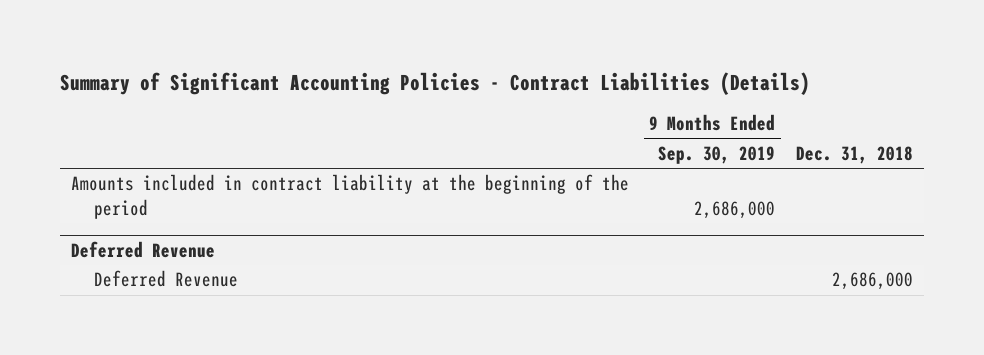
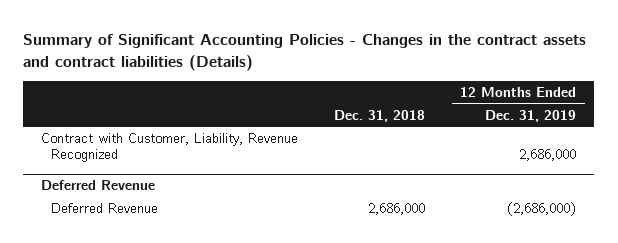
- Summary of Significant Accounting Policies - Contract Liabilities (Details)
+ Summary of Significant Accounting Policies - Changes in the contract assets and contract liabilities (Details)
- | 9 Months Ended Sep. 30, 2019 | Dec. 31, 2018
+ | Dec. 31, 2018 | 12 Months Ended Dec. 31, 2019
- Amounts included in contract liability at the beginning of the period | 2,686,000 |
+ Contract with Customer, Liability, Revenue Recognized | | 2,686,000

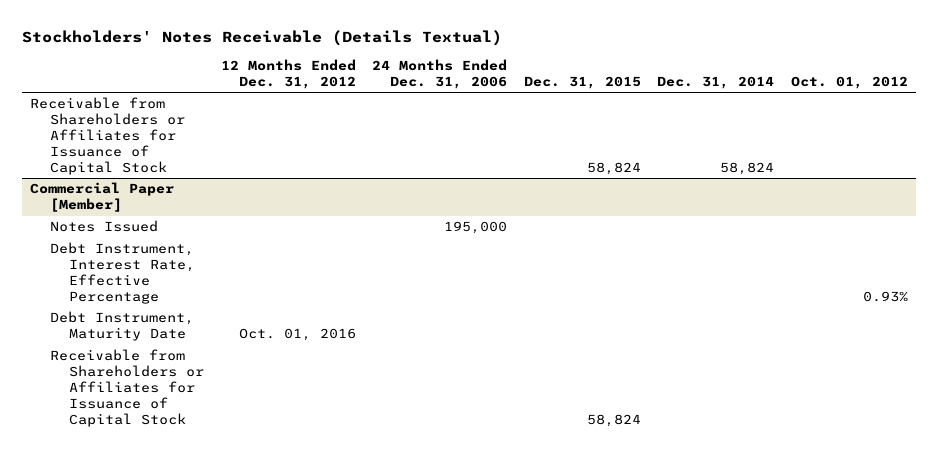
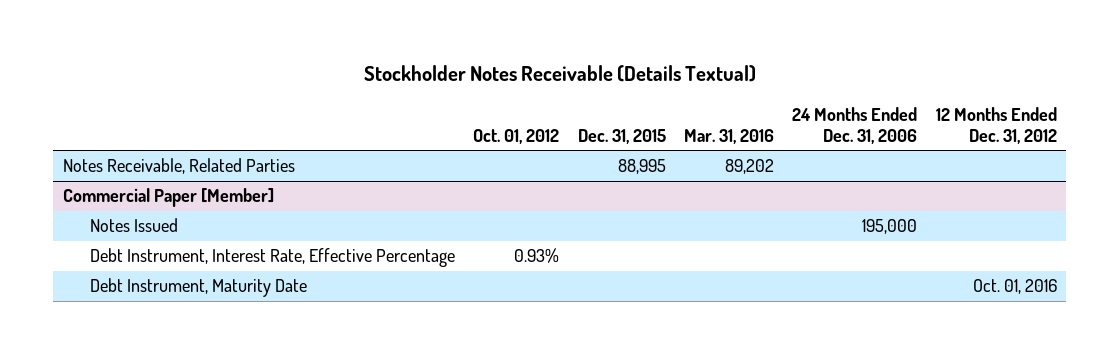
- Stockholders' Notes Receivable (Details Textual)
+ Stockholder Notes Receivable (Details Textual)
- | 12 Months Ended Dec. 31, 2012 | 24 Months Ended Dec. 31, 2006 | Dec. 31, 2015 | Dec. 31, 2014 | Oct. 01, 2012
+ | Oct. 01, 2012 | Dec. 31, 2015 | Mar. 31, 2016 | 24 Months Ended Dec. 31, 2006 | 12 Months Ended Dec. 31, 2012
- Receivable from Shareholders or Affiliates for Issuance of Capital Stock | | | 58,824 | 58,824 |
+ Notes Receivable, Related Parties | | 88,995 | 89,202 | |
@ Commercial Paper [Member]
- Receivable from Shareholders or Affiliates for Issuance of Capital Stock | | | 58,824 | |

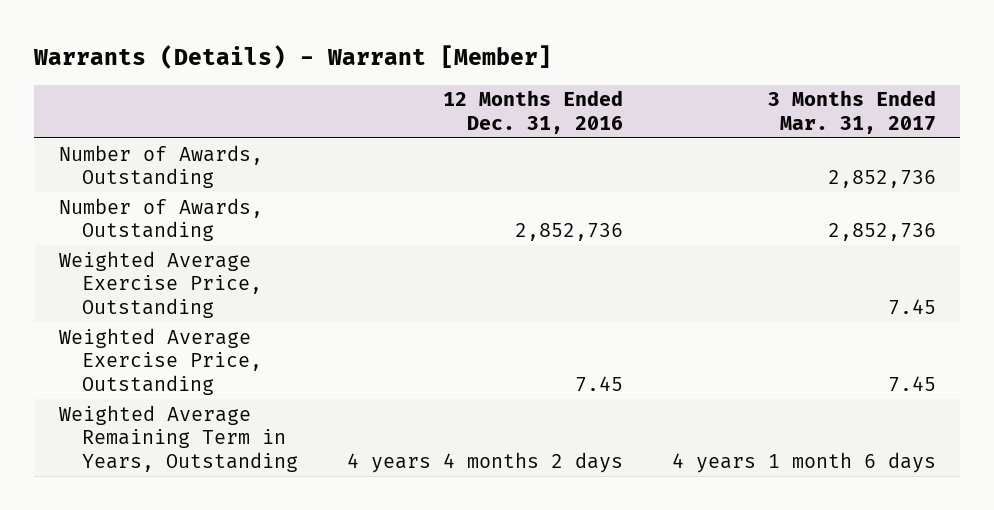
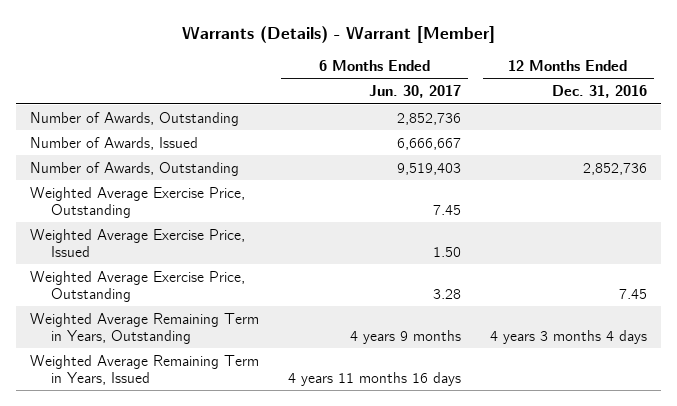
- | 12 Months Ended Dec. 31, 2016 | 3 Months Ended Mar. 31, 2017
+ | 6 Months Ended Jun. 30, 2017 | 12 Months Ended Dec. 31, 2016
+ Number of Awards, Issued | 6,666,667 |
+ Weighted Average Exercise Price, Issued | 1.50 |
- Weighted Average Remaining Term in Years, Outstanding | 4 years 4 months 2 days | 4 years 1 month 6 days
+ Weighted Average Remaining Term in Years, Outstanding | 4 years 9 months | 4 years 3 months 4 days
+ Weighted Average Remaining Term in Years, Issued | 4 years 11 months 16 days |

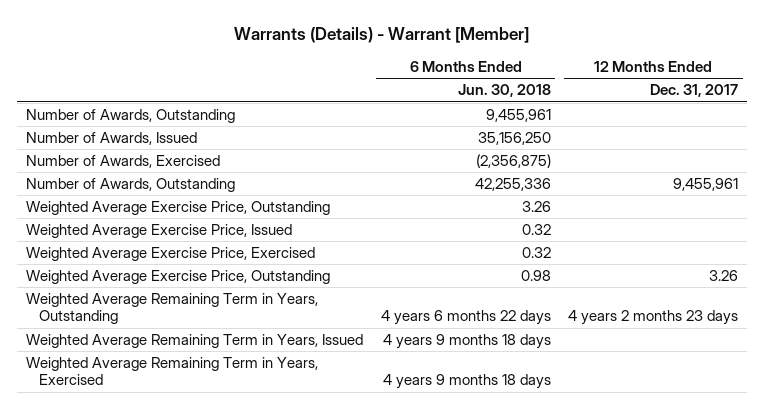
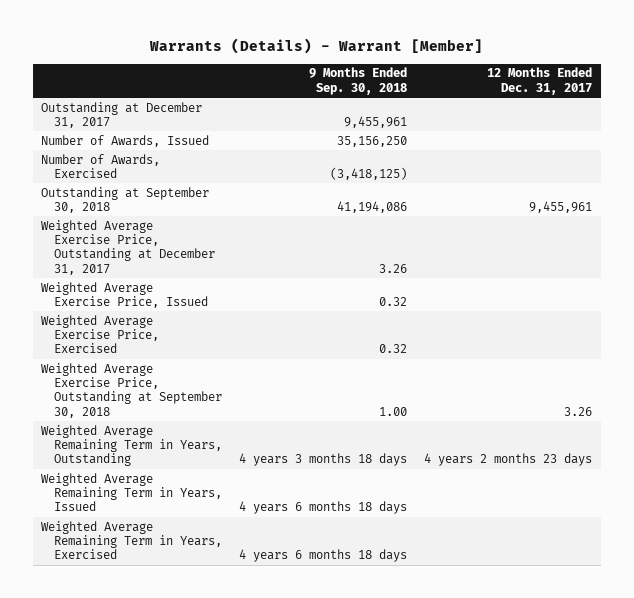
- | 6 Months Ended Jun. 30, 2018 | 12 Months Ended Dec. 31, 2017
+ | 9 Months Ended Sep. 30, 2018 | 12 Months Ended Dec. 31, 2017
- Number of Awards, Outstanding | 9,455,961 |
+ Outstanding at December 31, 2017 | 9,455,961 |
- Number of Awards, Outstanding | 42,255,336 | 9,455,961
- Weighted Average Exercise Price, Outstanding | 3.26 |
+ Outstanding at September 30, 2018 | 41,194,086 | 9,455,961
+ Weighted Average Exercise Price, Outstanding at December 31, 2017 | 3.26 |
- Weighted Average Exercise Price, Outstanding | 0.98 | 3.26
+ Weighted Average Exercise Price, Outstanding at September 30, 2018 | 1.00 | 3.26

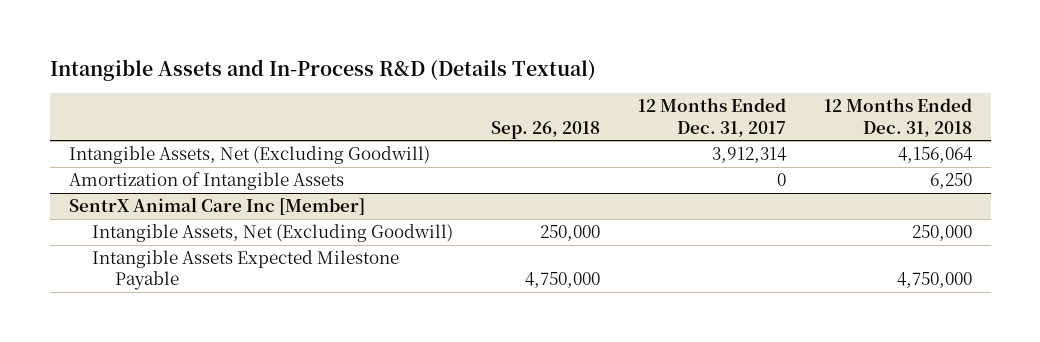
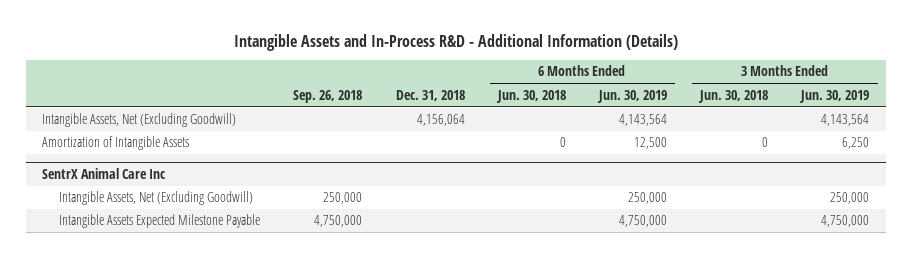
- Intangible Assets and In-Process R&D (Details Textual)
+ Intangible Assets and In-Process R&D - Additional Information (Details)
- | Sep. 26, 2018 | 12 Months Ended Dec. 31, 2017 | 12 Months Ended Dec. 31, 2018
+ | Sep. 26, 2018 | Dec. 31, 2018 | 6 Months Ended Jun. 30, 2018 | 6 Months Ended Jun. 30, 2019 | 3 Months Ended Jun. 30, 2018 | 3 Months Ended Jun. 30, 2019
- SentrX Animal Care Inc [Member]
+ SentrX Animal Care Inc

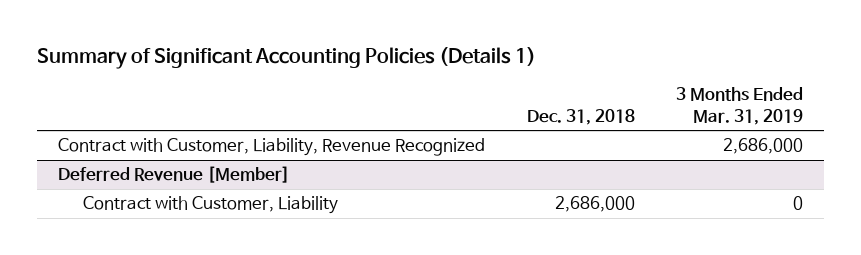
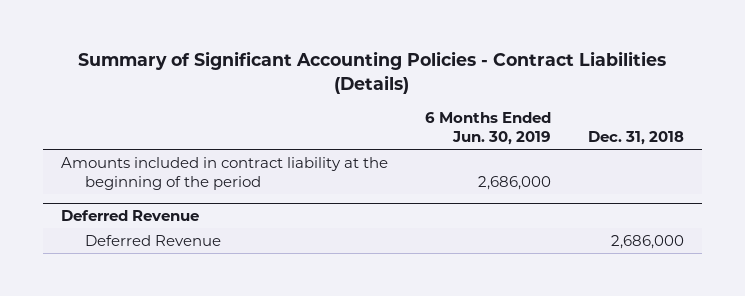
- Summary of Significant Accounting Policies (Details 1)
+ Summary of Significant Accounting Policies - Contract Liabilities (Details)
- | Dec. 31, 2018 | 3 Months Ended Mar. 31, 2019
+ | 6 Months Ended Jun. 30, 2019 | Dec. 31, 2018
- Contract with Customer, Liability, Revenue Recognized | | 2,686,000
- Deferred Revenue [Member]
- Contract with Customer, Liability | 2,686,000 | 0
+ Amounts included in contract liability at the beginning of the period | 2,686,000 |
+ Deferred Revenue
+ Deferred Revenue | | 2,686,000

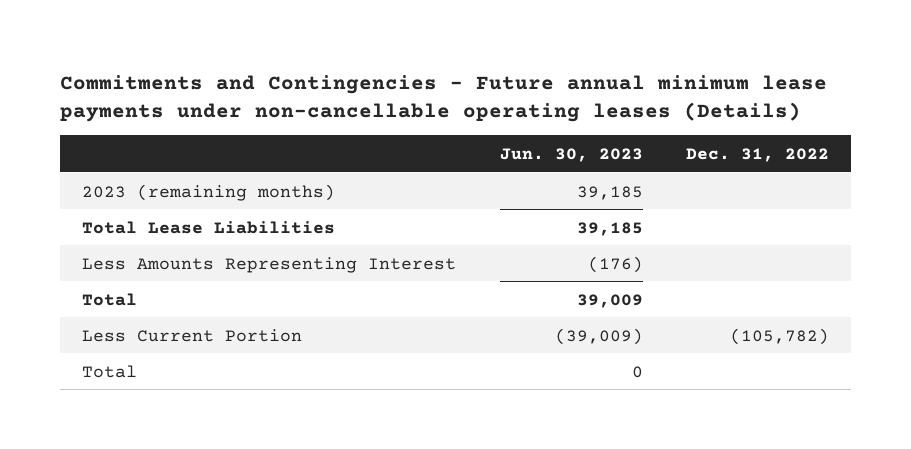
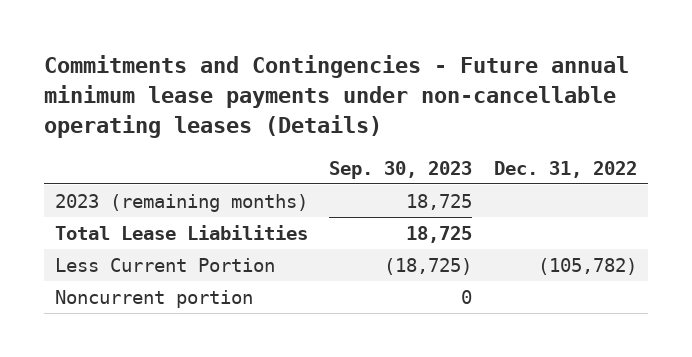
- | Jun. 30, 2023 | Dec. 31, 2022
+ | Sep. 30, 2023 | Dec. 31, 2022
- Less Amounts Representing Interest | (176) |
- Total | 39,009 |
- Total | 0 |
+ Noncurrent portion | 0 |

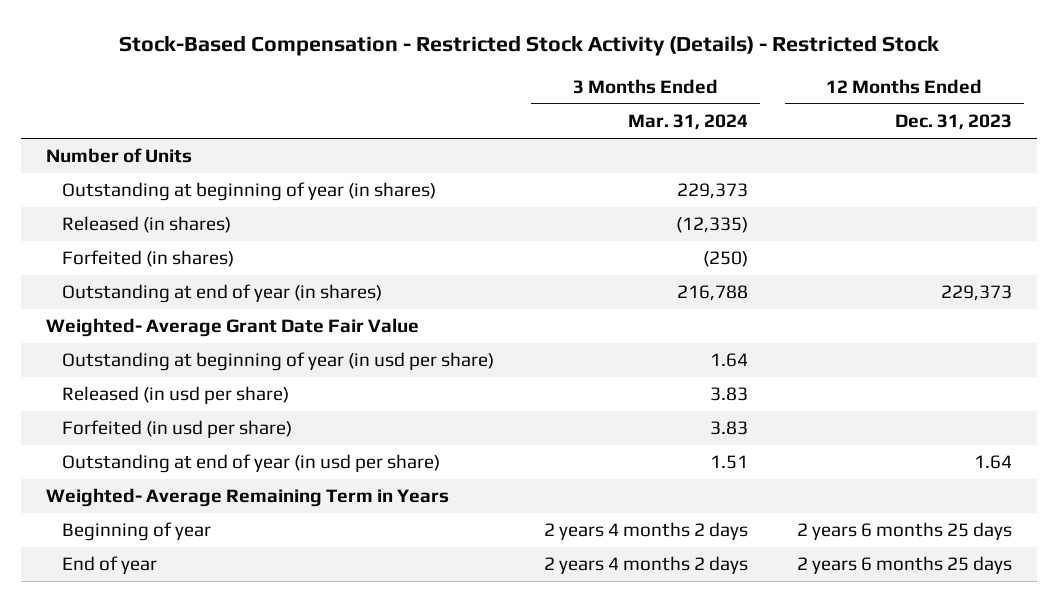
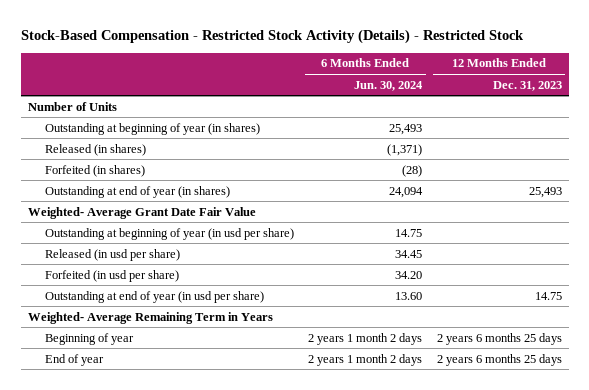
- | 3 Months Ended Mar. 31, 2024 | 12 Months Ended Dec. 31, 2023
+ | 6 Months Ended Jun. 30, 2024 | 12 Months Ended Dec. 31, 2023
- Outstanding at end of year (in shares) | 216,788 | 229,373
+ Outstanding at end of year (in shares) | 24,094 | 25,493
- Outstanding at end of year (in usd per share) | 1.51 | 1.64
+ Outstanding at end of year (in usd per share) | 13.60 | 14.75

